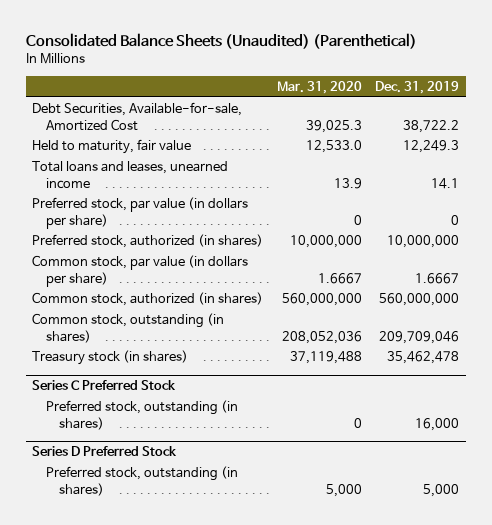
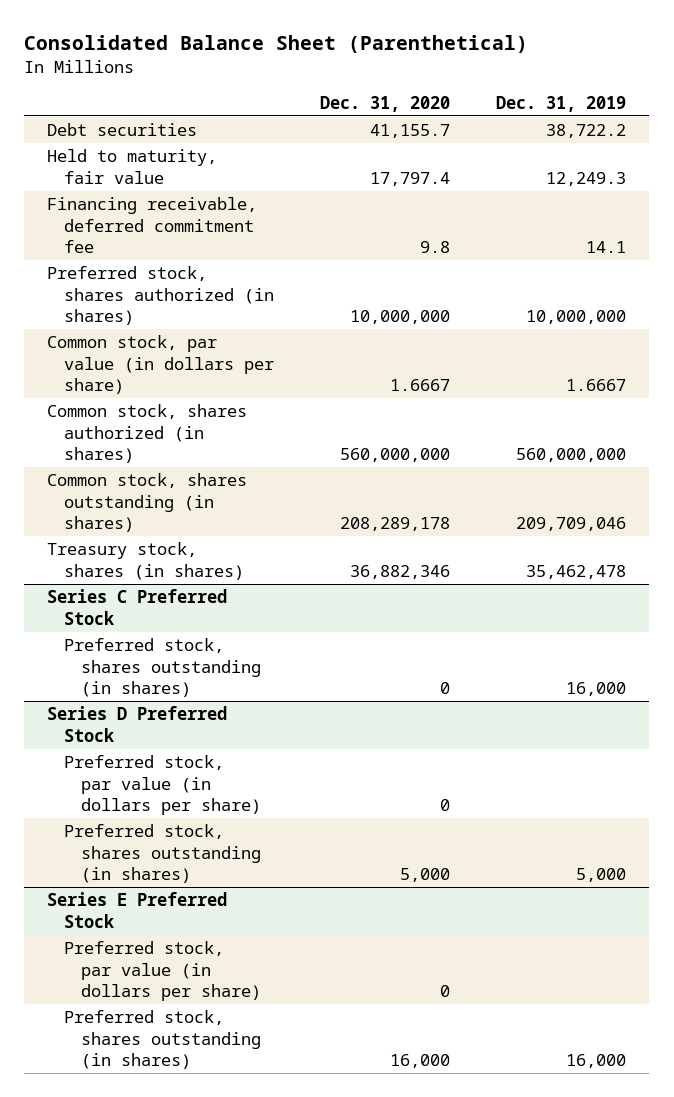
- Consolidated Balance Sheets (Unaudited) (Parenthetical)
+ Consolidated Balance Sheet (Parenthetical)
- | Mar. 31, 2020 | Dec. 31, 2019
+ | Dec. 31, 2020 | Dec. 31, 2019
- Debt Securities, Available-for-sale, Amortized Cost | 39,025.3 | 38,722.2
+ Debt securities | 41,155.7 | 38,722.2
- Total loans and leases, unearned income | 13.9 | 14.1
- Preferred stock, par value (in dollars per share) | 0 | 0
- Preferred stock, authorized (in shares) | 10,000,000 | 10,000,000
+ Financing receivable, deferred commitment fee | 9.8 | 14.1
+ Preferred stock, shares authorized (in shares) | 10,000,000 | 10,000,000
- Common stock, authorized (in shares) | 560,000,000 | 560,000,000
- Common stock, outstanding (in shares) | 208,052,036 | 209,709,046
- Treasury stock (in shares) | 37,119,488 | 35,462,478
+ Common stock, shares authorized (in shares) | 560,000,000 | 560,000,000
+ Common stock, shares outstanding (in shares) | 208,289,178 | 209,709,046
+ Treasury stock, shares (in shares) | 36,882,346 | 35,462,478
@ Series C Preferred Stock
- Preferred stock, outstanding (in shares) | 0 | 16,000
+ Preferred stock, shares outstanding (in shares) | 0 | 16,000
@ Series D Preferred Stock
- Preferred stock, outstanding (in shares) | 5,000 | 5,000
+ Preferred stock, par value (in dollars per share) | 0 |
+ Preferred stock, shares outstanding (in shares) | 5,000 | 5,000
+ Series E Preferred Stock
+ Preferred stock, par value (in dollars per share) | 0 |
+ Preferred stock, shares outstanding (in shares) | 16,000 | 16,000

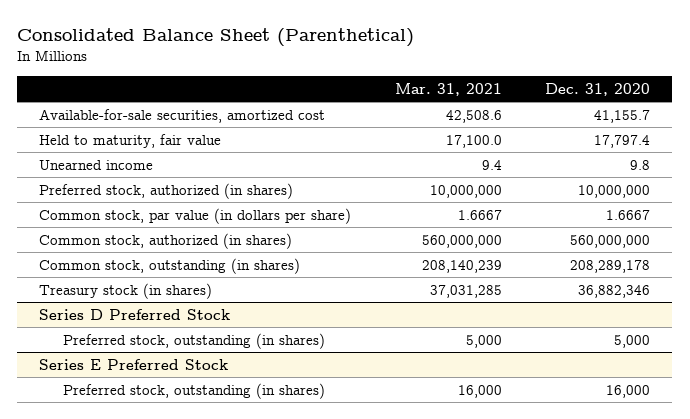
- | Dec. 31, 2020 | Dec. 31, 2019
+ | Mar. 31, 2021 | Dec. 31, 2020
- Debt securities | 41,155.7 | 38,722.2
+ Available-for-sale securities, amortized cost | 42,508.6 | 41,155.7
- Financing receivable, deferred commitment fee | 9.8 | 14.1
- Preferred stock, shares authorized (in shares) | 10,000,000 | 10,000,000
+ Unearned income | 9.4 | 9.8
+ Preferred stock, authorized (in shares) | 10,000,000 | 10,000,000
- Common stock, shares authorized (in shares) | 560,000,000 | 560,000,000
- Common stock, shares outstanding (in shares) | 208,289,178 | 209,709,046
- Treasury stock, shares (in shares) | 36,882,346 | 35,462,478
- Series C Preferred Stock
- Preferred stock, shares outstanding (in shares) | 0 | 16,000
+ Common stock, authorized (in shares) | 560,000,000 | 560,000,000
+ Common stock, outstanding (in shares) | 208,140,239 | 208,289,178
+ Treasury stock (in shares) | 37,031,285 | 36,882,346
@ Series D Preferred Stock
- Preferred stock, par value (in dollars per share) | 0 |
- Preferred stock, shares outstanding (in shares) | 5,000 | 5,000
+ Preferred stock, outstanding (in shares) | 5,000 | 5,000
@ Series E Preferred Stock
- Preferred stock, par value (in dollars per share) | 0 |
- Preferred stock, shares outstanding (in shares) | 16,000 | 16,000
+ Preferred stock, outstanding (in shares) | 16,000 | 16,000

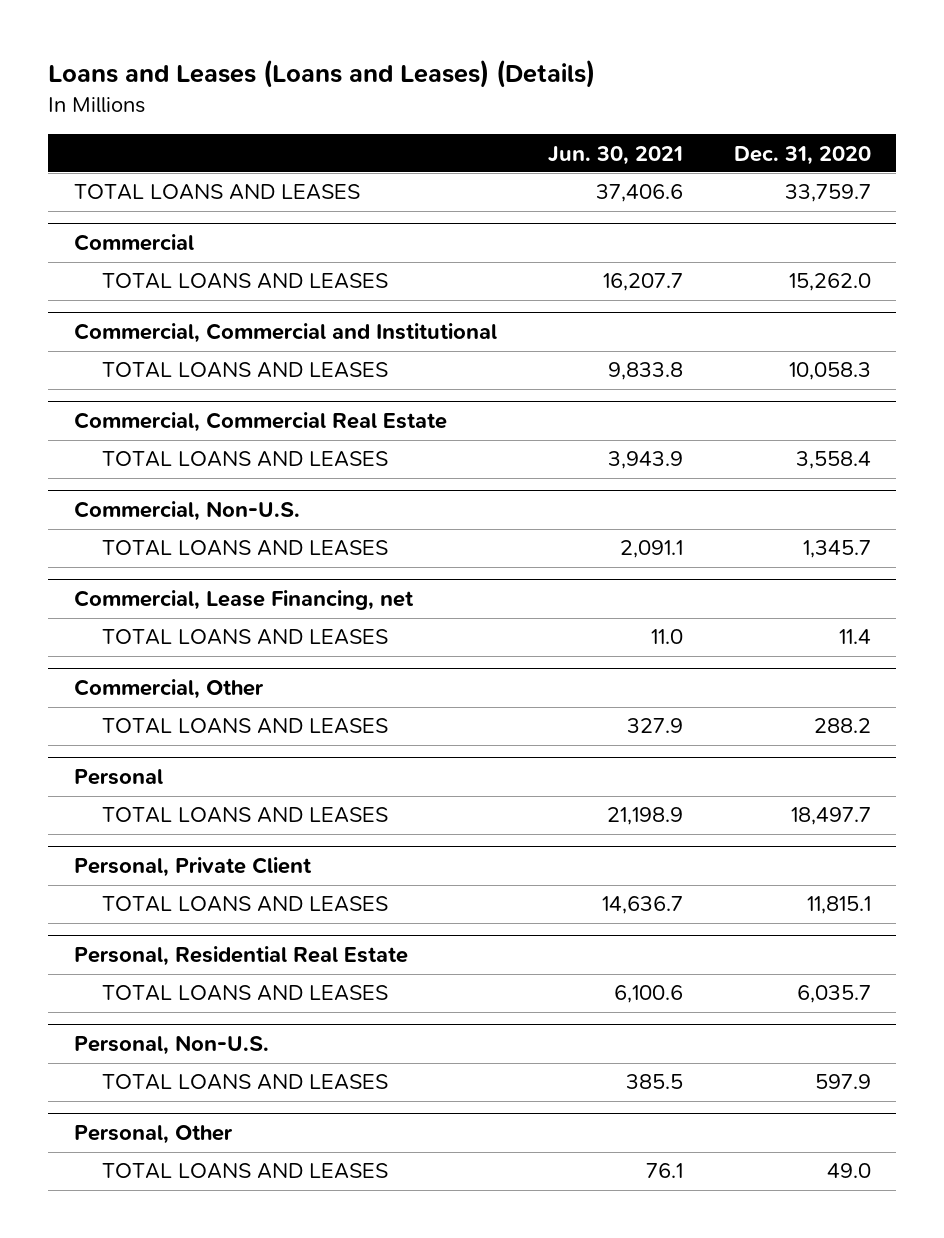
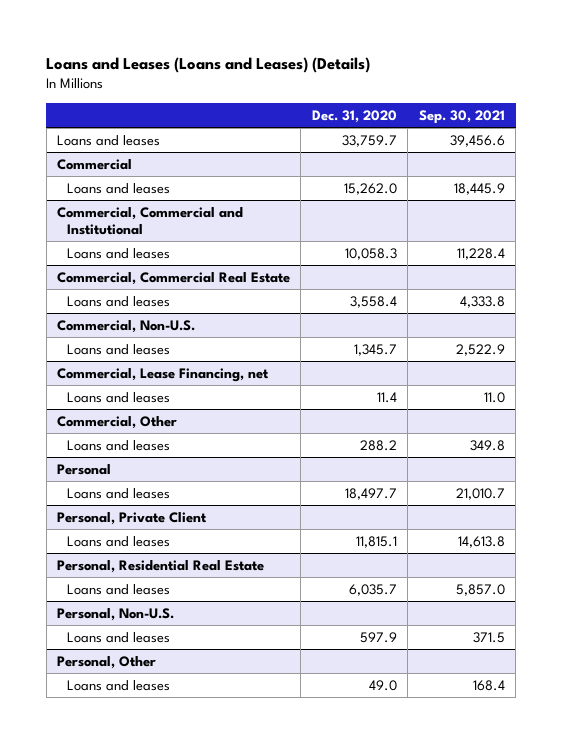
- | Jun. 30, 2021 | Dec. 31, 2020
+ | Dec. 31, 2020 | Sep. 30, 2021
- TOTAL LOANS AND LEASES | 37,406.6 | 33,759.7
+ Loans and leases | 33,759.7 | 39,456.6
@ Commercial
- TOTAL LOANS AND LEASES | 16,207.7 | 15,262.0
+ Loans and leases | 15,262.0 | 18,445.9
@ Commercial, Commercial and Institutional
- TOTAL LOANS AND LEASES | 9,833.8 | 10,058.3
+ Loans and leases | 10,058.3 | 11,228.4
@ Commercial, Commercial Real Estate
- TOTAL LOANS AND LEASES | 3,943.9 | 3,558.4
+ Loans and leases | 3,558.4 | 4,333.8
@ Commercial, Non-U.S.
- TOTAL LOANS AND LEASES | 2,091.1 | 1,345.7
+ Loans and leases | 1,345.7 | 2,522.9
@ Commercial, Lease Financing, net
- TOTAL LOANS AND LEASES | 11.0 | 11.4
+ Loans and leases | 11.4 | 11.0
@ Commercial, Other
- TOTAL LOANS AND LEASES | 327.9 | 288.2
+ Loans and leases | 288.2 | 349.8
@ Personal
- TOTAL LOANS AND LEASES | 21,198.9 | 18,497.7
+ Loans and leases | 18,497.7 | 21,010.7
@ Personal, Private Client
- TOTAL LOANS AND LEASES | 14,636.7 | 11,815.1
+ Loans and leases | 11,815.1 | 14,613.8
@ Personal, Residential Real Estate
- TOTAL LOANS AND LEASES | 6,100.6 | 6,035.7
+ Loans and leases | 6,035.7 | 5,857.0
@ Personal, Non-U.S.
- TOTAL LOANS AND LEASES | 385.5 | 597.9
+ Loans and leases | 597.9 | 371.5
@ Personal, Other
- TOTAL LOANS AND LEASES | 76.1 | 49.0
+ Loans and leases | 49.0 | 168.4

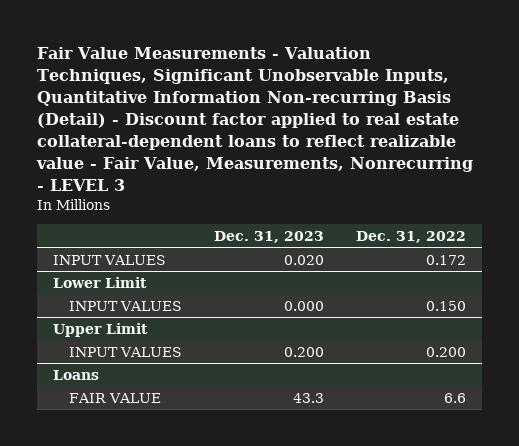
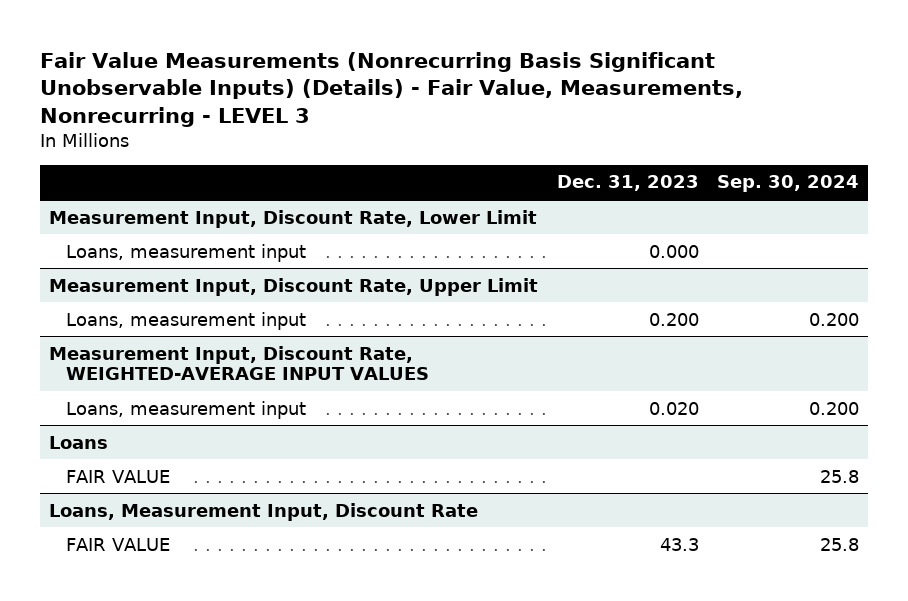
- Fair Value Measurements - Valuation Techniques, Significant Unobservable Inputs, Quantitative Information Non-recurring Basis (Detail) - Discount factor applied to real estate collateral-dependent loans to reflect realizable value - Fair Value, Measurements, Nonrecurring - LEVEL 3
+ Fair Value Measurements (Nonrecurring Basis Significant Unobservable Inputs) (Details) - Fair Value, Measurements, Nonrecurring - LEVEL 3
- | Dec. 31, 2023 | Dec. 31, 2022
+ | Dec. 31, 2023 | Sep. 30, 2024
- INPUT VALUES | 0.020 | 0.172
- Lower Limit
- INPUT VALUES | 0.000 | 0.150
- Upper Limit
- INPUT VALUES | 0.200 | 0.200
+ Measurement Input, Discount Rate, Lower Limit
+ Loans, measurement input | 0.000 |
+ Measurement Input, Discount Rate, Upper Limit
+ Loans, measurement input | 0.200 | 0.200
+ Measurement Input, Discount Rate, WEIGHTED-AVERAGE INPUT VALUES
+ Loans, measurement input | 0.020 | 0.200
@ Loans
+ FAIR VALUE | | 25.8
+ Loans, Measurement Input, Discount Rate

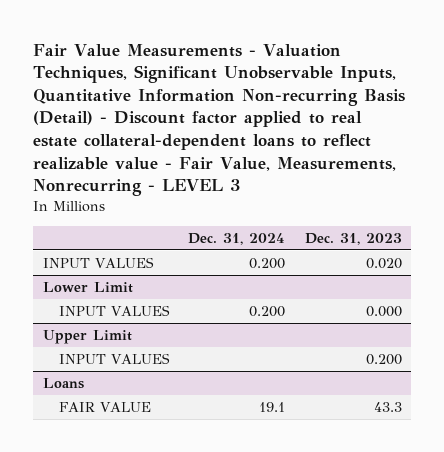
- Fair Value Measurements (Nonrecurring Basis Significant Unobservable Inputs) (Details) - Fair Value, Measurements, Nonrecurring - LEVEL 3
+ Fair Value Measurements - Valuation Techniques, Significant Unobservable Inputs, Quantitative Information Non-recurring Basis (Detail) - Discount factor applied to real estate collateral-dependent loans to reflect realizable value - Fair Value, Measurements, Nonrecurring - LEVEL 3
- | Dec. 31, 2023 | Sep. 30, 2024
+ | Dec. 31, 2024 | Dec. 31, 2023
- Measurement Input, Discount Rate, Lower Limit
- Loans, measurement input | 0.000 |
- Measurement Input, Discount Rate, Upper Limit
- Loans, measurement input | 0.200 | 0.200
- Measurement Input, Discount Rate, WEIGHTED-AVERAGE INPUT VALUES
- Loans, measurement input | 0.020 | 0.200
+ INPUT VALUES | 0.200 | 0.020
+ Lower Limit
+ INPUT VALUES | 0.200 | 0.000
+ Upper Limit
+ INPUT VALUES | | 0.200
@ Loans
- FAIR VALUE | | 25.8
- Loans, Measurement Input, Discount Rate

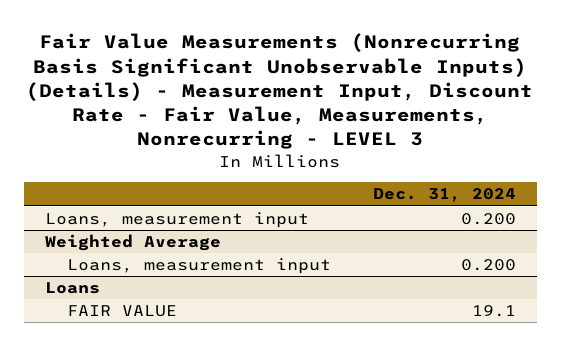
- Fair Value Measurements - Valuation Techniques, Significant Unobservable Inputs, Quantitative Information Non-recurring Basis (Detail) - Discount factor applied to real estate collateral-dependent loans to reflect realizable value - Fair Value, Measurements, Nonrecurring - LEVEL 3
+ Fair Value Measurements (Nonrecurring Basis Significant Unobservable Inputs) (Details) - Measurement Input, Discount Rate - Fair Value, Measurements, Nonrecurring - LEVEL 3
- | Dec. 31, 2024 | Dec. 31, 2023
+ | Dec. 31, 2024
- INPUT VALUES | 0.200 | 0.020
- Lower Limit
- INPUT VALUES | 0.200 | 0.000
- Upper Limit
- INPUT VALUES | | 0.200
+ Loans, measurement input | 0.200
+ Weighted Average
+ Loans, measurement input | 0.200

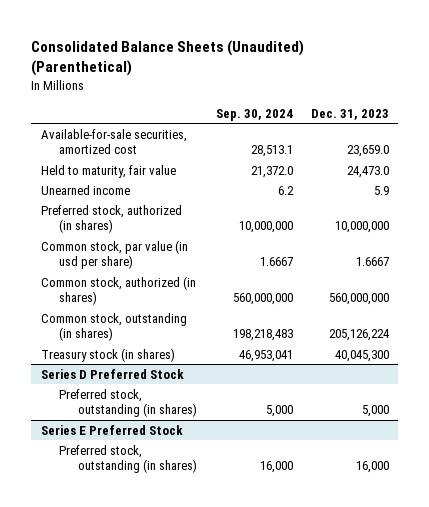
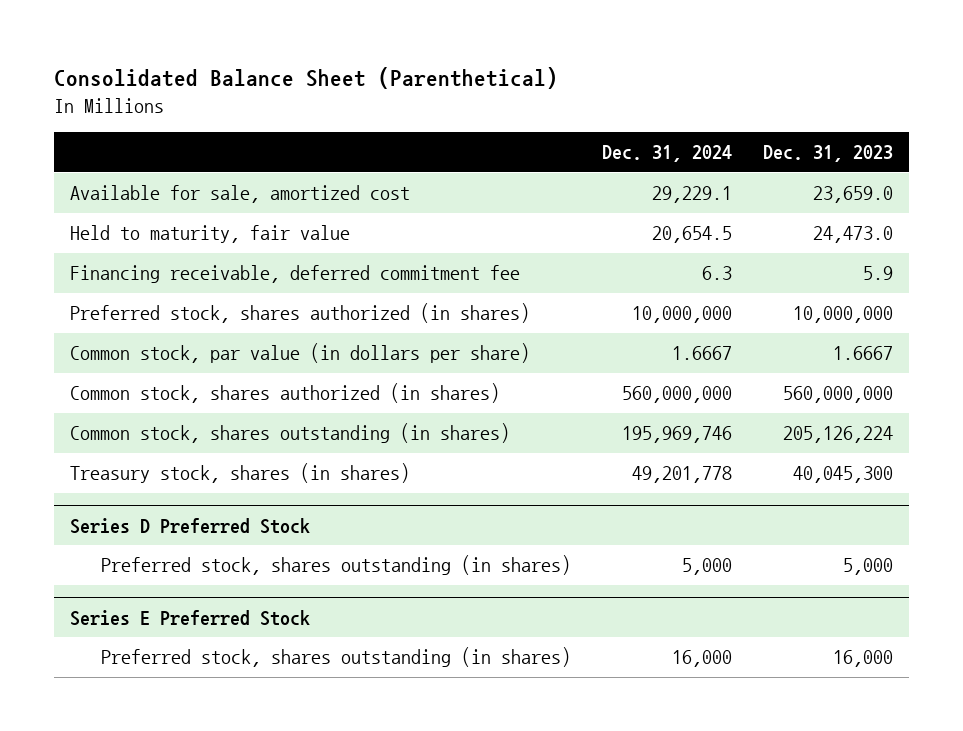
- Consolidated Balance Sheets (Unaudited) (Parenthetical)
+ Consolidated Balance Sheet (Parenthetical)
- | Sep. 30, 2024 | Dec. 31, 2023
+ | Dec. 31, 2024 | Dec. 31, 2023
- Available-for-sale securities, amortized cost | 28,513.1 | 23,659.0
+ Available for sale, amortized cost | 29,229.1 | 23,659.0
- Unearned income | 6.2 | 5.9
- Preferred stock, authorized (in shares) | 10,000,000 | 10,000,000
- Common stock, par value (in usd per share) | 1.6667 | 1.6667
- Common stock, authorized (in shares) | 560,000,000 | 560,000,000
- Common stock, outstanding (in shares) | 198,218,483 | 205,126,224
- Treasury stock (in shares) | 46,953,041 | 40,045,300
+ Financing receivable, deferred commitment fee | 6.3 | 5.9
+ Preferred stock, shares authorized (in shares) | 10,000,000 | 10,000,000
+ Common stock, par value (in dollars per share) | 1.6667 | 1.6667
+ Common stock, shares authorized (in shares) | 560,000,000 | 560,000,000
+ Common stock, shares outstanding (in shares) | 195,969,746 | 205,126,224
+ Treasury stock, shares (in shares) | 49,201,778 | 40,045,300
@ Series D Preferred Stock
- Preferred stock, outstanding (in shares) | 5,000 | 5,000
+ Preferred stock, shares outstanding (in shares) | 5,000 | 5,000
@ Series E Preferred Stock
- Preferred stock, outstanding (in shares) | 16,000 | 16,000
+ Preferred stock, shares outstanding (in shares) | 16,000 | 16,000

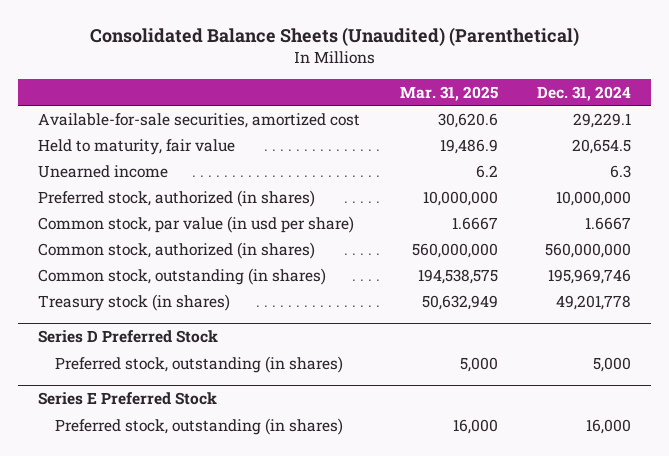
- Consolidated Balance Sheet (Parenthetical)
+ Consolidated Balance Sheets (Unaudited) (Parenthetical)
- | Dec. 31, 2024 | Dec. 31, 2023
+ | Mar. 31, 2025 | Dec. 31, 2024
- Available for sale, amortized cost | 29,229.1 | 23,659.0
+ Available-for-sale securities, amortized cost | 30,620.6 | 29,229.1
- Financing receivable, deferred commitment fee | 6.3 | 5.9
- Preferred stock, shares authorized (in shares) | 10,000,000 | 10,000,000
- Common stock, par value (in dollars per share) | 1.6667 | 1.6667
- Common stock, shares authorized (in shares) | 560,000,000 | 560,000,000
- Common stock, shares outstanding (in shares) | 195,969,746 | 205,126,224
- Treasury stock, shares (in shares) | 49,201,778 | 40,045,300
+ Unearned income | 6.2 | 6.3
+ Preferred stock, authorized (in shares) | 10,000,000 | 10,000,000
+ Common stock, par value (in usd per share) | 1.6667 | 1.6667
+ Common stock, authorized (in shares) | 560,000,000 | 560,000,000
+ Common stock, outstanding (in shares) | 194,538,575 | 195,969,746
+ Treasury stock (in shares) | 50,632,949 | 49,201,778
@ Series D Preferred Stock
- Preferred stock, shares outstanding (in shares) | 5,000 | 5,000
+ Preferred stock, outstanding (in shares) | 5,000 | 5,000
@ Series E Preferred Stock
- Preferred stock, shares outstanding (in shares) | 16,000 | 16,000
+ Preferred stock, outstanding (in shares) | 16,000 | 16,000

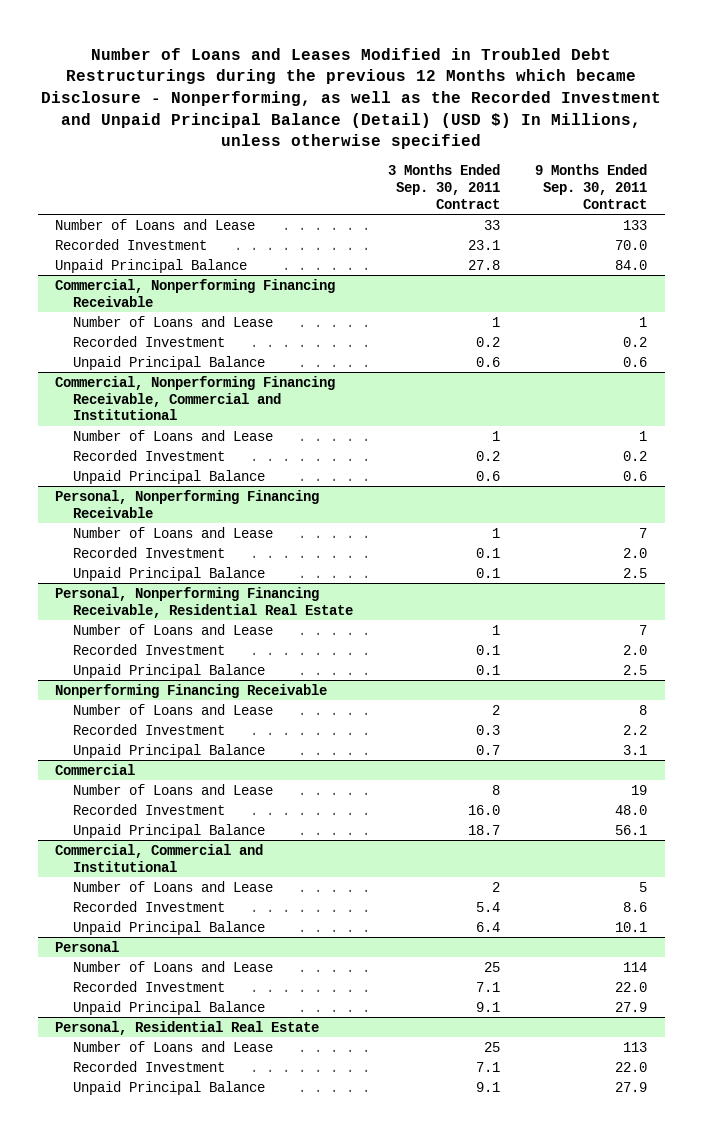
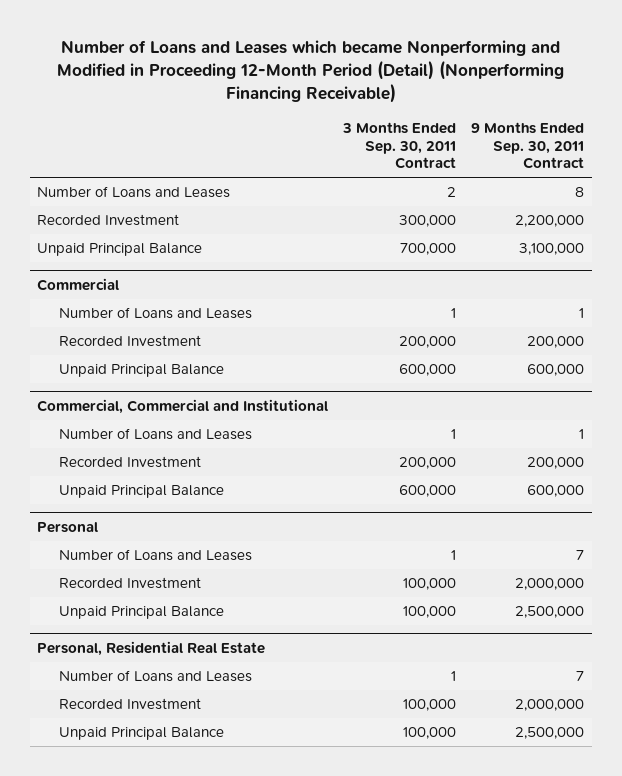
- Number of Loans and Leases Modified in Troubled Debt Restructurings during the previous 12 Months which became Disclosure - Nonperforming, as well as the Recorded Investment and Unpaid Principal Balance (Detail) (USD $) In Millions, unless otherwise specified
+ Number of Loans and Leases which became Nonperforming and Modified in Proceeding 12-Month Period (Detail) (Nonperforming Financing Receivable)
- Number of Loans and Lease | 33 | 133
- Recorded Investment | 23.1 | 70.0
- Unpaid Principal Balance | 27.8 | 84.0
- Commercial, Nonperforming Financing Receivable
- Number of Loans and Lease | 1 | 1
- Recorded Investment | 0.2 | 0.2
- Unpaid Principal Balance | 0.6 | 0.6
- Commercial, Nonperforming Financing Receivable, Commercial and Institutional
- Number of Loans and Lease | 1 | 1
- Recorded Investment | 0.2 | 0.2
- Unpaid Principal Balance | 0.6 | 0.6
- Personal, Nonperforming Financing Receivable
- Number of Loans and Lease | 1 | 7
- Recorded Investment | 0.1 | 2.0
- Unpaid Principal Balance | 0.1 | 2.5
- Personal, Nonperforming Financing Receivable, Residential Real Estate
- Number of Loans and Lease | 1 | 7
- Recorded Investment | 0.1 | 2.0
- Unpaid Principal Balance | 0.1 | 2.5
- Nonperforming Financing Receivable
- Number of Loans and Lease | 2 | 8
- Recorded Investment | 0.3 | 2.2
- Unpaid Principal Balance | 0.7 | 3.1
+ Number of Loans and Leases | 2 | 8
+ Recorded Investment | 300,000 | 2,200,000
+ Unpaid Principal Balance | 700,000 | 3,100,000
@ Commercial
- Number of Loans and Lease | 8 | 19
- Recorded Investment | 16.0 | 48.0
- Unpaid Principal Balance | 18.7 | 56.1
+ Number of Loans and Leases | 1 | 1
+ Recorded Investment | 200,000 | 200,000
+ Unpaid Principal Balance | 600,000 | 600,000
@ Commercial, Commercial and Institutional
- Number of Loans and Lease | 2 | 5
- Recorded Investment | 5.4 | 8.6
- Unpaid Principal Balance | 6.4 | 10.1
+ Number of Loans and Leases | 1 | 1
+ Recorded Investment | 200,000 | 200,000
+ Unpaid Principal Balance | 600,000 | 600,000
@ Personal
- Number of Loans and Lease | 25 | 114
- Recorded Investment | 7.1 | 22.0
- Unpaid Principal Balance | 9.1 | 27.9
+ Number of Loans and Leases | 1 | 7
+ Recorded Investment | 100,000 | 2,000,000
+ Unpaid Principal Balance | 100,000 | 2,500,000
@ Personal, Residential Real Estate
- Number of Loans and Lease | 25 | 113
- Recorded Investment | 7.1 | 22.0
- Unpaid Principal Balance | 9.1 | 27.9
+ Number of Loans and Leases | 1 | 7
+ Recorded Investment | 100,000 | 2,000,000
+ Unpaid Principal Balance | 100,000 | 2,500,000

